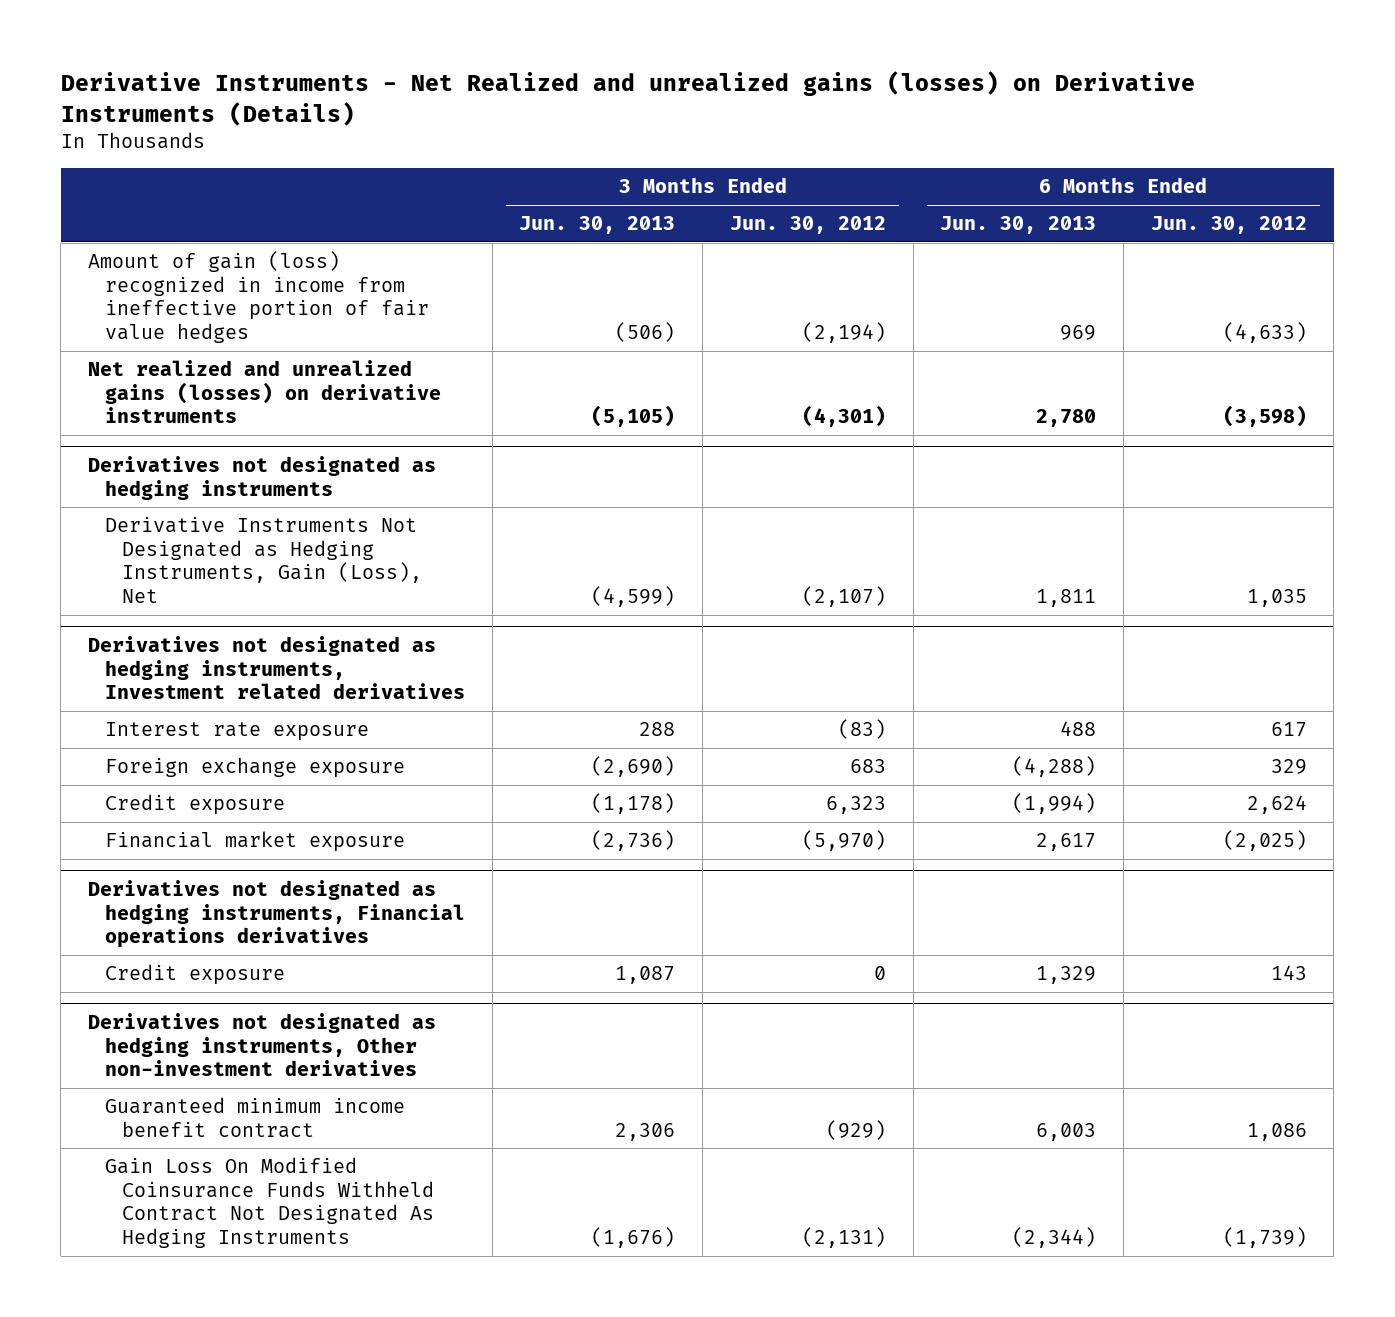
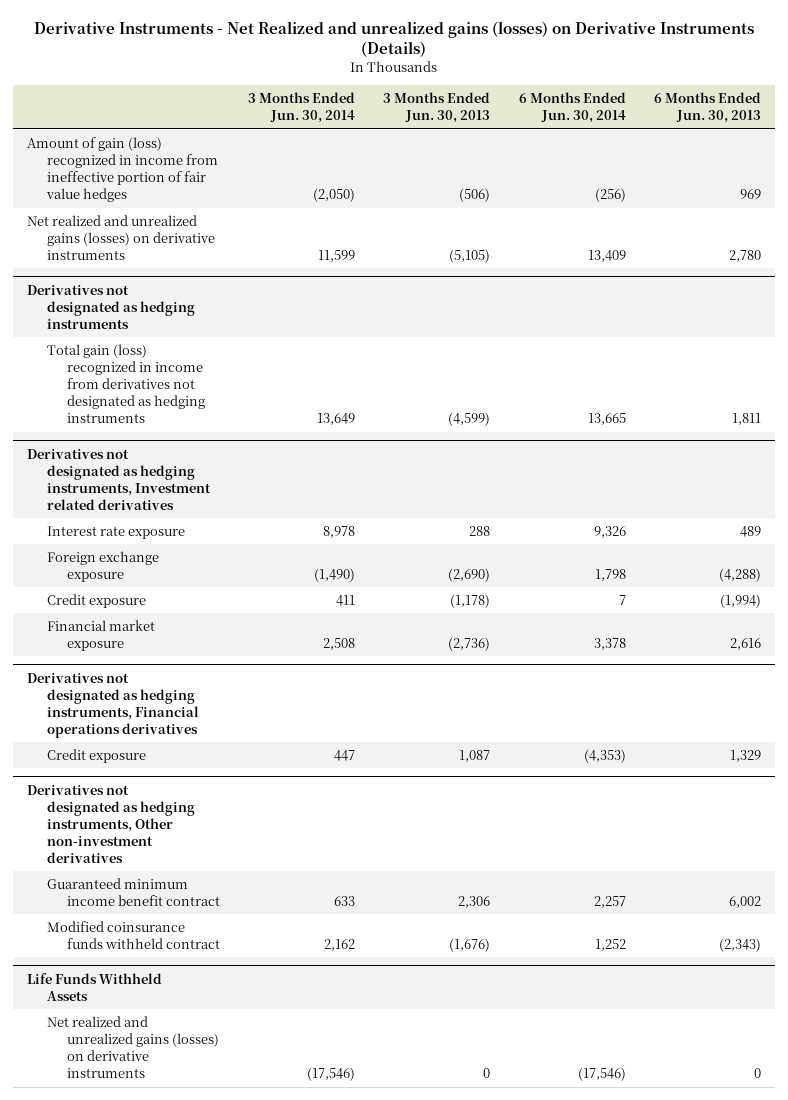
- | 3 Months Ended Jun. 30, 2013 | 3 Months Ended Jun. 30, 2012 | 6 Months Ended Jun. 30, 2013 | 6 Months Ended Jun. 30, 2012
+ | 3 Months Ended Jun. 30, 2014 | 3 Months Ended Jun. 30, 2013 | 6 Months Ended Jun. 30, 2014 | 6 Months Ended Jun. 30, 2013
@ Derivatives not designated as hedging instruments
- Derivative Instruments Not Designated as Hedging Instruments, Gain (Loss), Net | (4,599) | (2,107) | 1,811 | 1,035
+ Total gain (loss) recognized in income from derivatives not designated as hedging instruments | 13,649 | (4,599) | 13,665 | 1,811
@ Derivatives not designated as hedging instruments, Investment related derivatives
- Interest rate exposure | 288 | (83) | 488 | 617
+ Interest rate exposure | 8,978 | 288 | 9,326 | 489
- Financial market exposure | (2,736) | (5,970) | 2,617 | (2,025)
+ Financial market exposure | 2,508 | (2,736) | 3,378 | 2,616
@ Derivatives not designated as hedging instruments, Other non-investment derivatives
- Guaranteed minimum income benefit contract | 2,306 | (929) | 6,003 | 1,086
- Gain Loss On Modified Coinsurance Funds Withheld Contract Not Designated As Hedging Instruments | (1,676) | (2,131) | (2,344) | (1,739)
+ Guaranteed minimum income benefit contract | 633 | 2,306 | 2,257 | 6,002
+ Modified coinsurance funds withheld contract | 2,162 | (1,676) | 1,252 | (2,343)
+ Life Funds Withheld Assets
+ Net realized and unrealized gains (losses) on derivative instruments | (17,546) | 0 | (17,546) | 0

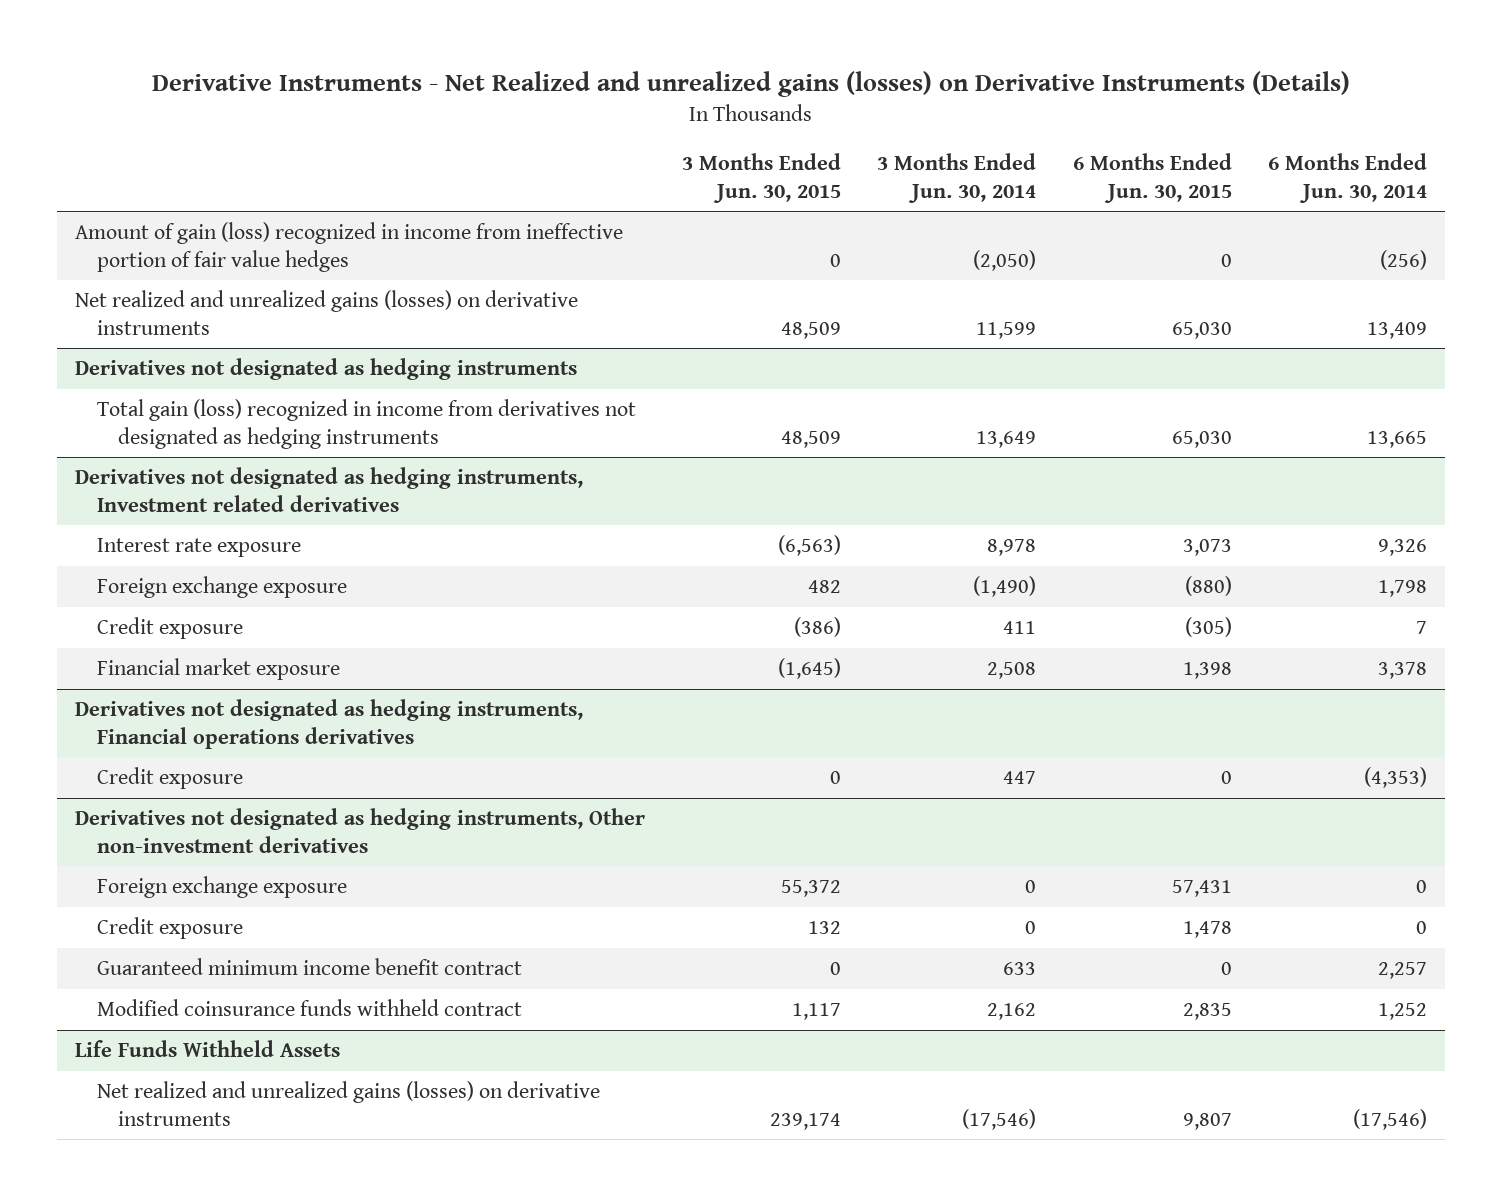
- | 3 Months Ended Jun. 30, 2014 | 3 Months Ended Jun. 30, 2013 | 6 Months Ended Jun. 30, 2014 | 6 Months Ended Jun. 30, 2013
+ | 3 Months Ended Jun. 30, 2015 | 3 Months Ended Jun. 30, 2014 | 6 Months Ended Jun. 30, 2015 | 6 Months Ended Jun. 30, 2014
@ Derivatives not designated as hedging instruments, Other non-investment derivatives
+ Foreign exchange exposure | 55,372 | 0 | 57,431 | 0
+ Credit exposure | 132 | 0 | 1,478 | 0

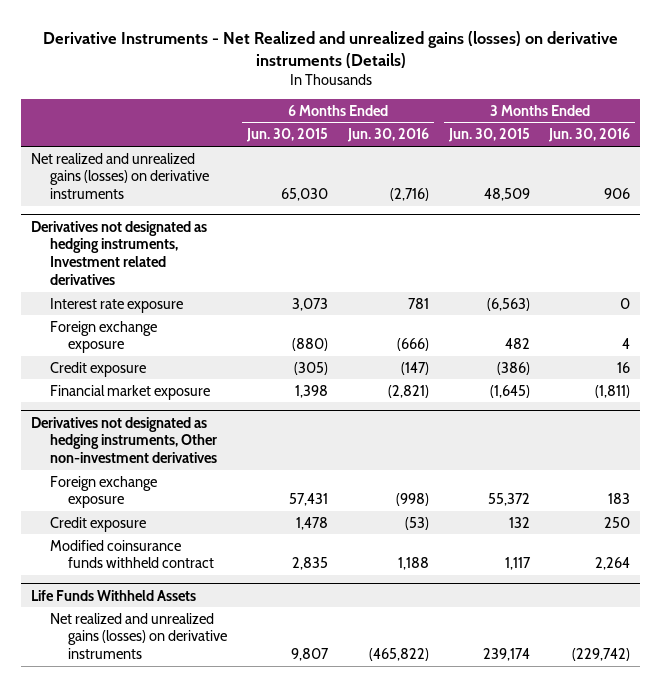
- Derivative Instruments - Net Realized and unrealized gains (losses) on Derivative Instruments (Details)
+ Derivative Instruments - Net Realized and unrealized gains (losses) on derivative instruments (Details)
- | 3 Months Ended Jun. 30, 2015 | 3 Months Ended Jun. 30, 2014 | 6 Months Ended Jun. 30, 2015 | 6 Months Ended Jun. 30, 2014
+ | 6 Months Ended Jun. 30, 2015 | 6 Months Ended Jun. 30, 2016 | 3 Months Ended Jun. 30, 2015 | 3 Months Ended Jun. 30, 2016
- Amount of gain (loss) recognized in income from ineffective portion of fair value hedges | 0 | (2,050) | 0 | (256)
- Derivatives not designated as hedging instruments
- Total gain (loss) recognized in income from derivatives not designated as hedging instruments | 48,509 | 13,649 | 65,030 | 13,665
- Derivatives not designated as hedging instruments, Financial operations derivatives
- Credit exposure | 0 | 447 | 0 | (4,353)
@ Derivatives not designated as hedging instruments, Other non-investment derivatives
- Guaranteed minimum income benefit contract | 0 | 633 | 0 | 2,257

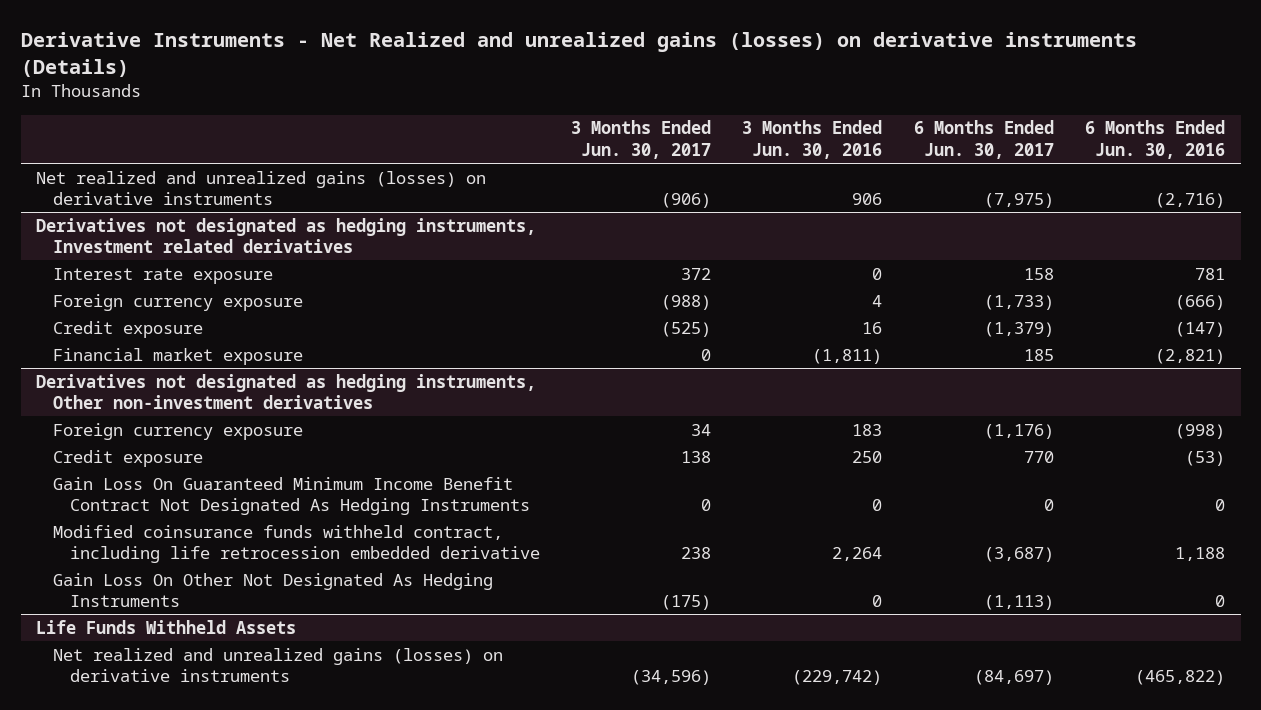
- | 6 Months Ended Jun. 30, 2015 | 6 Months Ended Jun. 30, 2016 | 3 Months Ended Jun. 30, 2015 | 3 Months Ended Jun. 30, 2016
+ | 3 Months Ended Jun. 30, 2017 | 3 Months Ended Jun. 30, 2016 | 6 Months Ended Jun. 30, 2017 | 6 Months Ended Jun. 30, 2016
@ Derivatives not designated as hedging instruments, Investment related derivatives
- Foreign exchange exposure | (880) | (666) | 482 | 4
+ Foreign currency exposure | (988) | 4 | (1,733) | (666)
@ Derivatives not designated as hedging instruments, Other non-investment derivatives
- Foreign exchange exposure | 57,431 | (998) | 55,372 | 183
+ Foreign currency exposure | 34 | 183 | (1,176) | (998)
- Modified coinsurance funds withheld contract | 2,835 | 1,188 | 1,117 | 2,264
+ Gain Loss On Guaranteed Minimum Income Benefit Contract Not Designated As Hedging Instruments | 0 | 0 | 0 | 0
+ Modified coinsurance funds withheld contract, including life retrocession embedded derivative | 238 | 2,264 | (3,687) | 1,188
+ Gain Loss On Other Not Designated As Hedging Instruments | (175) | 0 | (1,113) | 0

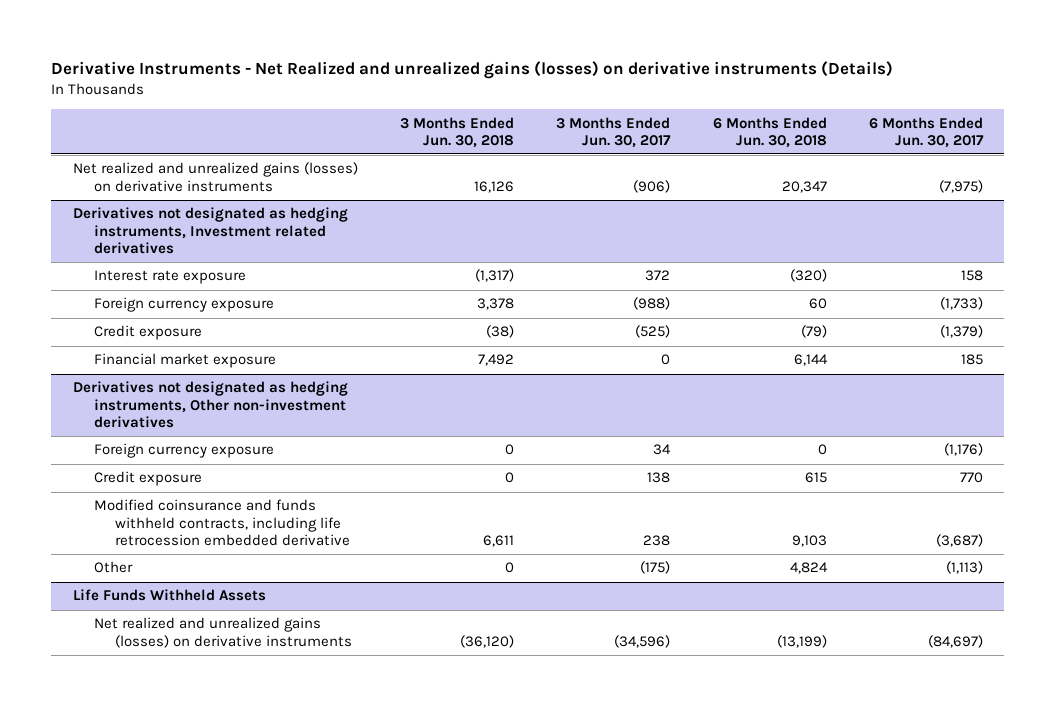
- | 3 Months Ended Jun. 30, 2017 | 3 Months Ended Jun. 30, 2016 | 6 Months Ended Jun. 30, 2017 | 6 Months Ended Jun. 30, 2016
+ | 3 Months Ended Jun. 30, 2018 | 3 Months Ended Jun. 30, 2017 | 6 Months Ended Jun. 30, 2018 | 6 Months Ended Jun. 30, 2017
@ Derivatives not designated as hedging instruments, Other non-investment derivatives
- Gain Loss On Guaranteed Minimum Income Benefit Contract Not Designated As Hedging Instruments | 0 | 0 | 0 | 0
- Modified coinsurance funds withheld contract, including life retrocession embedded derivative | 238 | 2,264 | (3,687) | 1,188
- Gain Loss On Other Not Designated As Hedging Instruments | (175) | 0 | (1,113) | 0
+ Modified coinsurance and funds withheld contracts, including life retrocession embedded derivative | 6,611 | 238 | 9,103 | (3,687)
+ Other | 0 | (175) | 4,824 | (1,113)

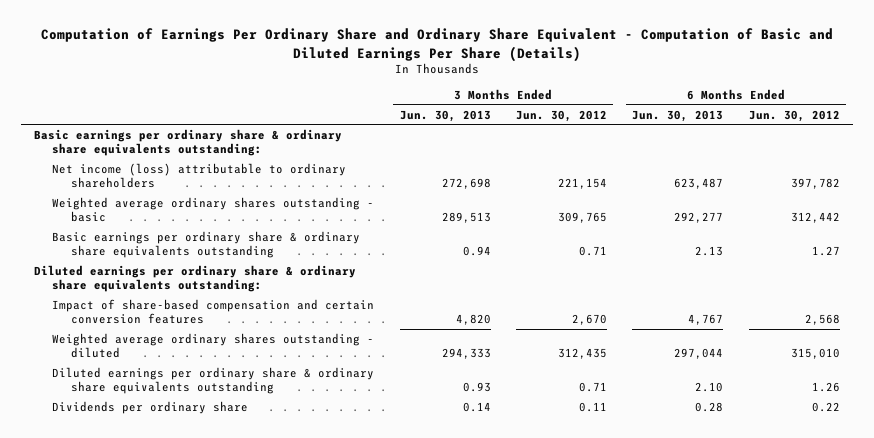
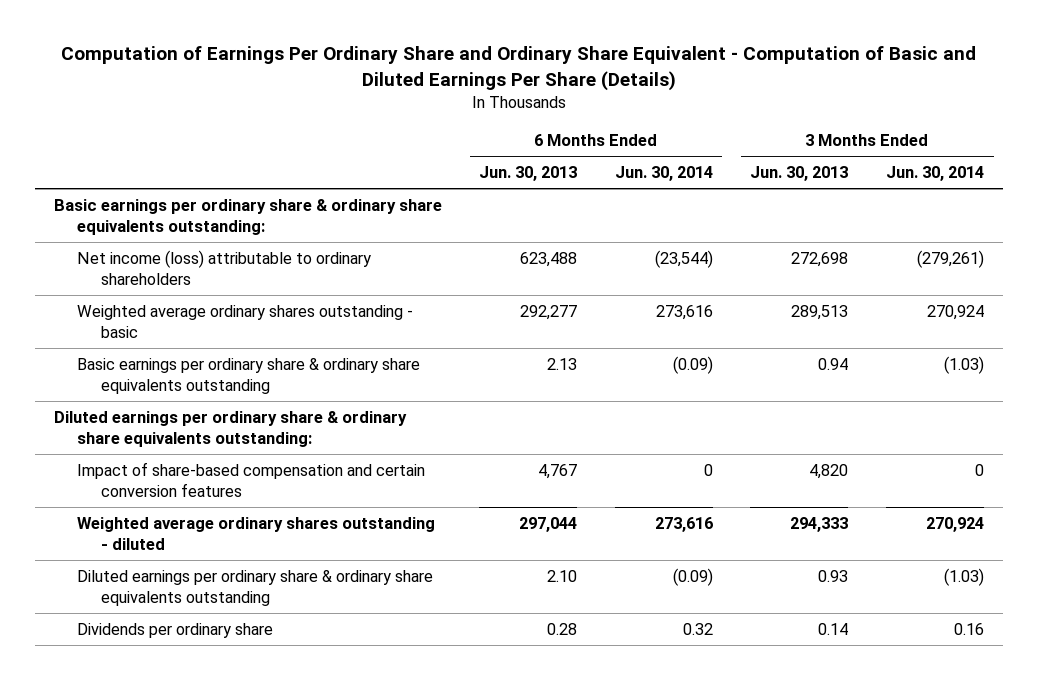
- | 3 Months Ended Jun. 30, 2013 | 3 Months Ended Jun. 30, 2012 | 6 Months Ended Jun. 30, 2013 | 6 Months Ended Jun. 30, 2012
+ | 6 Months Ended Jun. 30, 2013 | 6 Months Ended Jun. 30, 2014 | 3 Months Ended Jun. 30, 2013 | 3 Months Ended Jun. 30, 2014
- Net income (loss) attributable to ordinary shareholders | 272,698 | 221,154 | 623,487 | 397,782
+ Net income (loss) attributable to ordinary shareholders | 623,488 | (23,544) | 272,698 | (279,261)

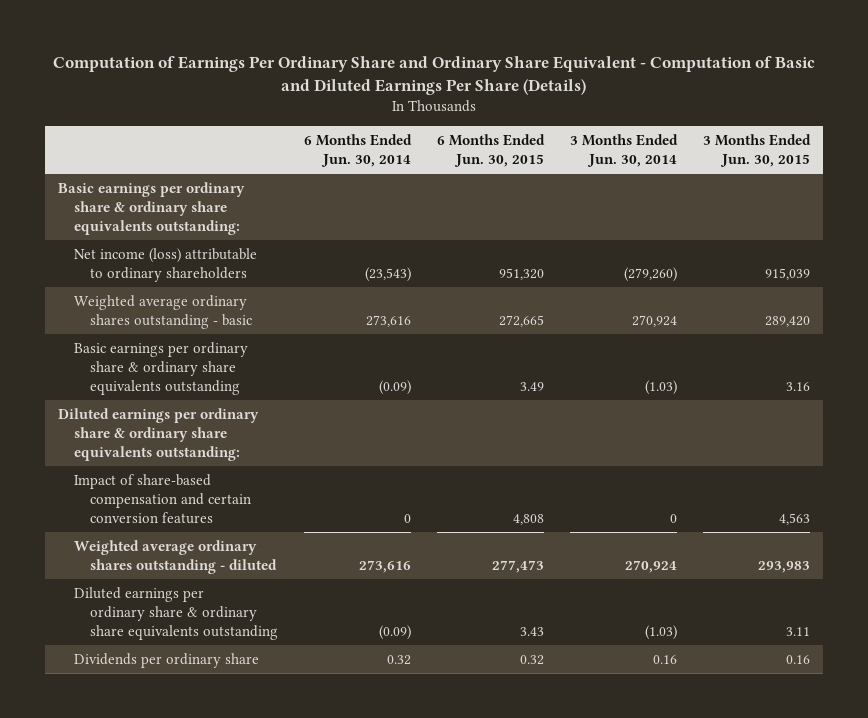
- | 6 Months Ended Jun. 30, 2013 | 6 Months Ended Jun. 30, 2014 | 3 Months Ended Jun. 30, 2013 | 3 Months Ended Jun. 30, 2014
+ | 6 Months Ended Jun. 30, 2014 | 6 Months Ended Jun. 30, 2015 | 3 Months Ended Jun. 30, 2014 | 3 Months Ended Jun. 30, 2015
- Net income (loss) attributable to ordinary shareholders | 623,488 | (23,544) | 272,698 | (279,261)
+ Net income (loss) attributable to ordinary shareholders | (23,543) | 951,320 | (279,260) | 915,039

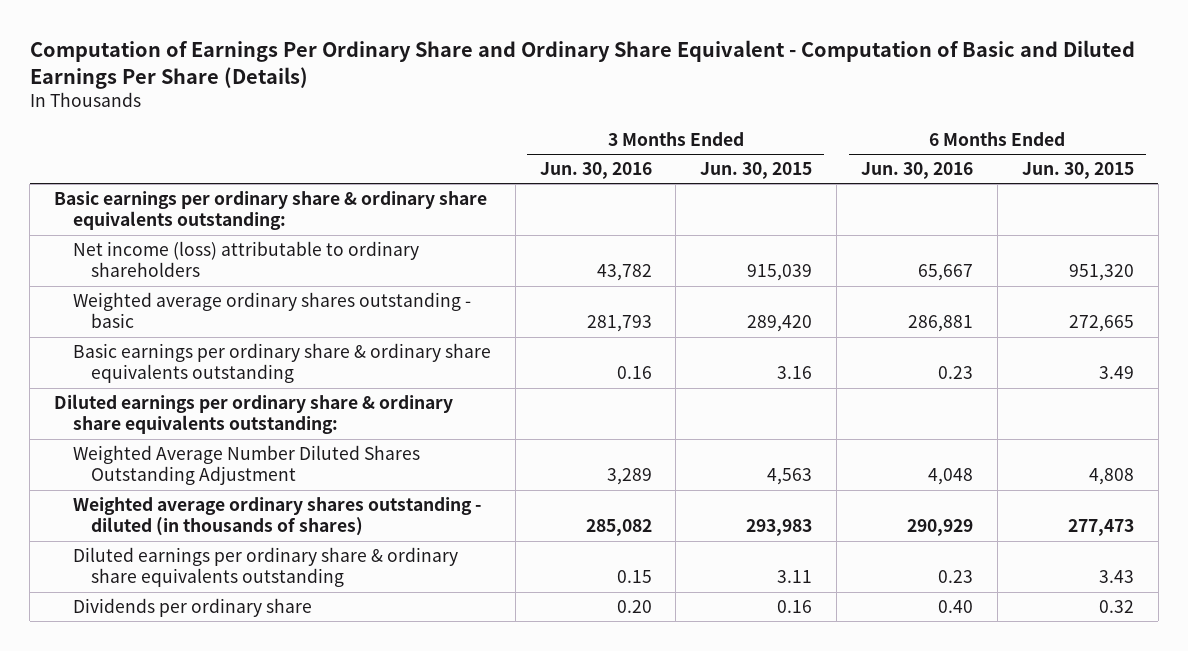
- | 6 Months Ended Jun. 30, 2014 | 6 Months Ended Jun. 30, 2015 | 3 Months Ended Jun. 30, 2014 | 3 Months Ended Jun. 30, 2015
+ | 3 Months Ended Jun. 30, 2016 | 3 Months Ended Jun. 30, 2015 | 6 Months Ended Jun. 30, 2016 | 6 Months Ended Jun. 30, 2015
- Impact of share-based compensation and certain conversion features | 0 | 4,808 | 0 | 4,563
- Weighted average ordinary shares outstanding - diluted | 273,616 | 277,473 | 270,924 | 293,983
+ Weighted Average Number Diluted Shares Outstanding Adjustment | 3,289 | 4,563 | 4,048 | 4,808
+ Weighted average ordinary shares outstanding - diluted (in thousands of shares) | 285,082 | 293,983 | 290,929 | 277,473

